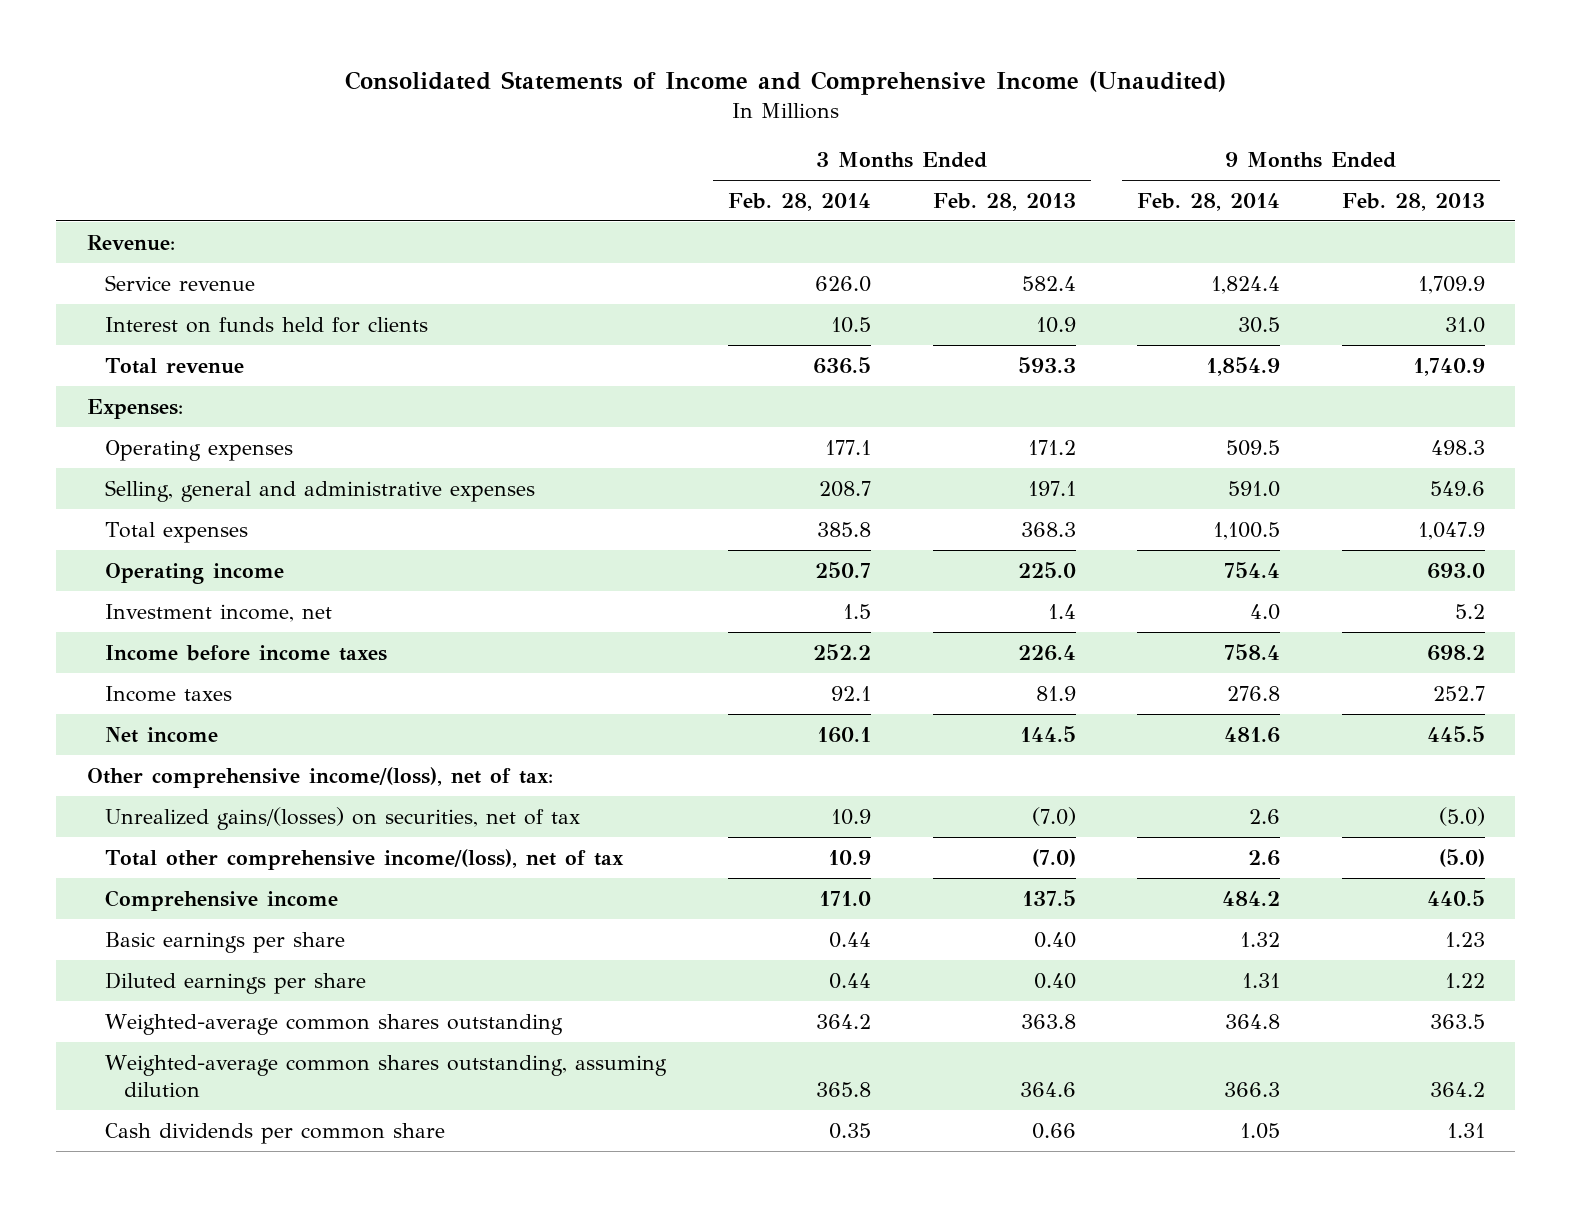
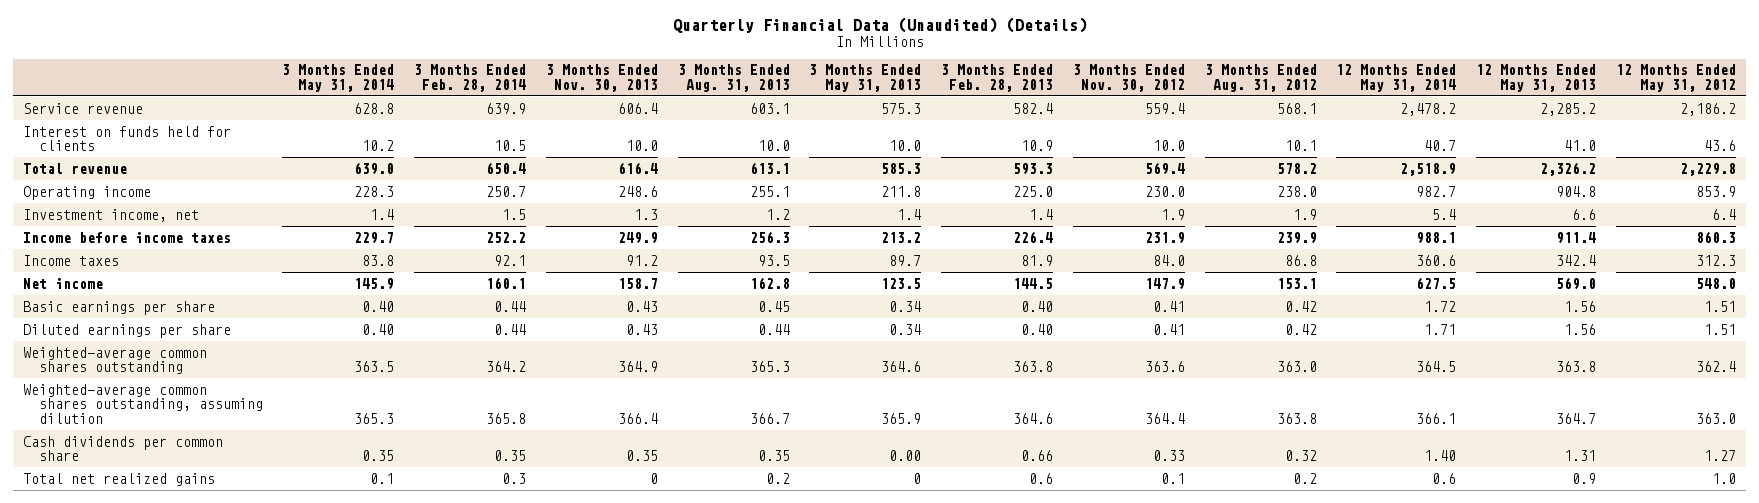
- Consolidated Statements of Income and Comprehensive Income (Unaudited)
+ Quarterly Financial Data (Unaudited) (Details)
- | 3 Months Ended Feb. 28, 2014 | 3 Months Ended Feb. 28, 2013 | 9 Months Ended Feb. 28, 2014 | 9 Months Ended Feb. 28, 2013
+ | 3 Months Ended May 31, 2014 | 3 Months Ended Feb. 28, 2014 | 3 Months Ended Nov. 30, 2013 | 3 Months Ended Aug. 31, 2013 | 3 Months Ended May 31, 2013 | 3 Months Ended Feb. 28, 2013 | 3 Months Ended Nov. 30, 2012 | 3 Months Ended Aug. 31, 2012 | 12 Months Ended May 31, 2014 | 12 Months Ended May 31, 2013 | 12 Months Ended May 31, 2012
- Revenue:
- Service revenue | 626.0 | 582.4 | 1,824.4 | 1,709.9
+ Service revenue | 628.8 | 639.9 | 606.4 | 603.1 | 575.3 | 582.4 | 559.4 | 568.1 | 2,478.2 | 2,285.2 | 2,186.2
- Total revenue | 636.5 | 593.3 | 1,854.9 | 1,740.9
- Expenses:
- Operating expenses | 177.1 | 171.2 | 509.5 | 498.3
- Selling, general and administrative expenses | 208.7 | 197.1 | 591.0 | 549.6
- Total expenses | 385.8 | 368.3 | 1,100.5 | 1,047.9
+ Total revenue | 639.0 | 650.4 | 616.4 | 613.1 | 585.3 | 593.3 | 569.4 | 578.2 | 2,518.9 | 2,326.2 | 2,229.8
- Other comprehensive income/(loss), net of tax:
- Unrealized gains/(losses) on securities, net of tax | 10.9 | (7.0) | 2.6 | (5.0)
- Total other comprehensive income/(loss), net of tax | 10.9 | (7.0) | 2.6 | (5.0)
- Comprehensive income | 171.0 | 137.5 | 484.2 | 440.5
+ Total net realized gains | 0.1 | 0.3 | 0 | 0.2 | 0 | 0.6 | 0.1 | 0.2 | 0.6 | 0.9 | 1.0

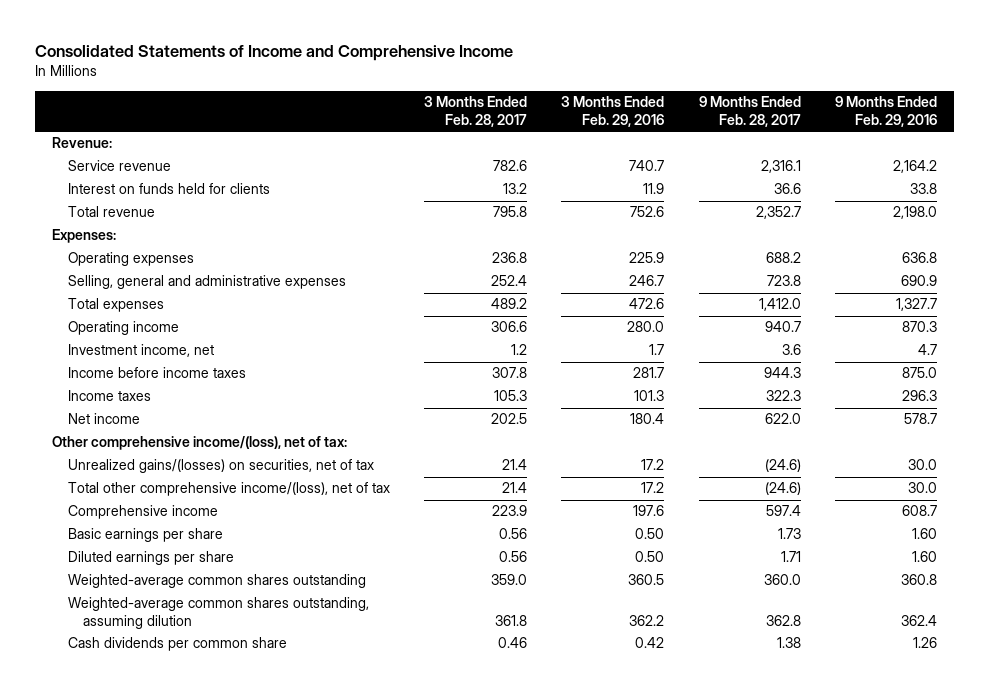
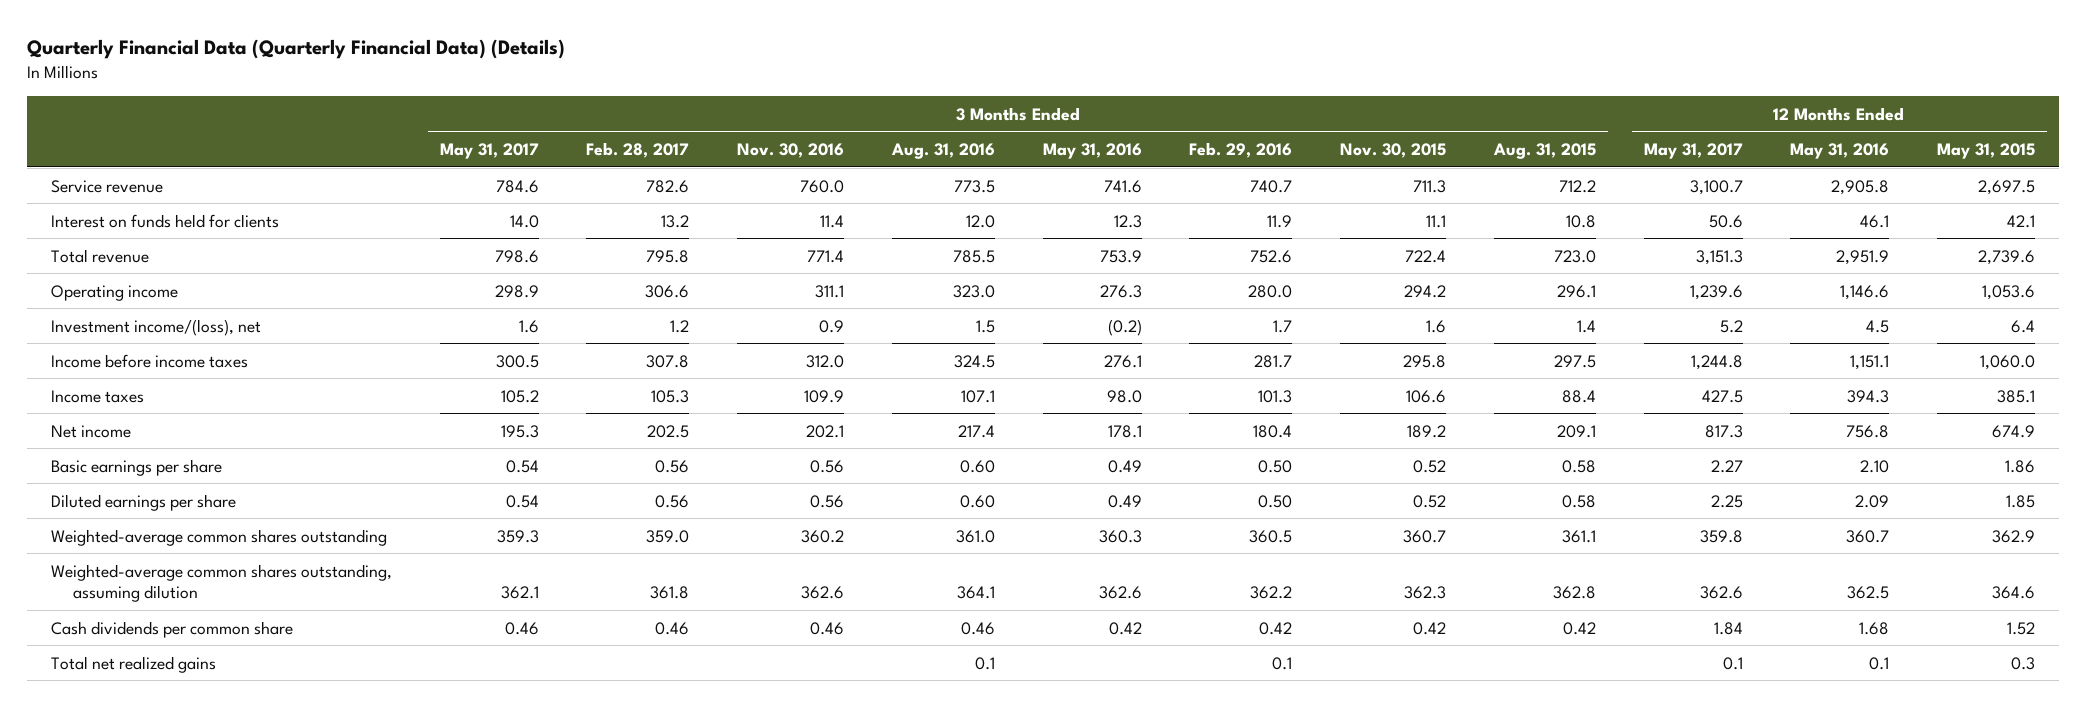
- Consolidated Statements of Income and Comprehensive Income
+ Quarterly Financial Data (Quarterly Financial Data) (Details)
- | 3 Months Ended Feb. 28, 2017 | 3 Months Ended Feb. 29, 2016 | 9 Months Ended Feb. 28, 2017 | 9 Months Ended Feb. 29, 2016
+ | 3 Months Ended May 31, 2017 | 3 Months Ended Feb. 28, 2017 | 3 Months Ended Nov. 30, 2016 | 3 Months Ended Aug. 31, 2016 | 3 Months Ended May 31, 2016 | 3 Months Ended Feb. 29, 2016 | 3 Months Ended Nov. 30, 2015 | 3 Months Ended Aug. 31, 2015 | 12 Months Ended May 31, 2017 | 12 Months Ended May 31, 2016 | 12 Months Ended May 31, 2015
- Revenue:
- Expenses:
- Operating expenses | 236.8 | 225.9 | 688.2 | 636.8
- Selling, general and administrative expenses | 252.4 | 246.7 | 723.8 | 690.9
- Total expenses | 489.2 | 472.6 | 1,412.0 | 1,327.7
- Investment income, net | 1.2 | 1.7 | 3.6 | 4.7
+ Investment income/(loss), net | 1.6 | 1.2 | 0.9 | 1.5 | (0.2) | 1.7 | 1.6 | 1.4 | 5.2 | 4.5 | 6.4
- Other comprehensive income/(loss), net of tax:
- Unrealized gains/(losses) on securities, net of tax | 21.4 | 17.2 | (24.6) | 30.0
- Total other comprehensive income/(loss), net of tax | 21.4 | 17.2 | (24.6) | 30.0
- Comprehensive income | 223.9 | 197.6 | 597.4 | 608.7
+ Total net realized gains | | | | 0.1 | | 0.1 | | | 0.1 | 0.1 | 0.3

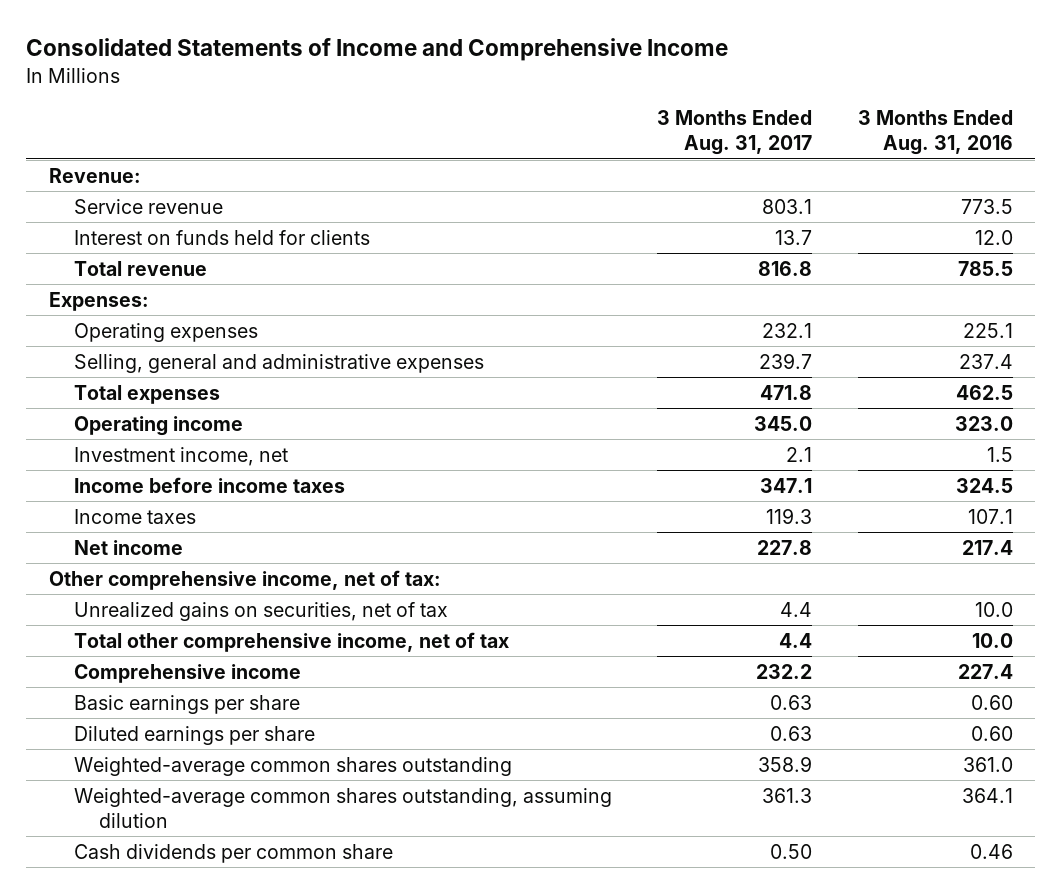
- Quarterly Financial Data (Quarterly Financial Data) (Details)
+ Consolidated Statements of Income and Comprehensive Income
- | 3 Months Ended May 31, 2017 | 3 Months Ended Feb. 28, 2017 | 3 Months Ended Nov. 30, 2016 | 3 Months Ended Aug. 31, 2016 | 3 Months Ended May 31, 2016 | 3 Months Ended Feb. 29, 2016 | 3 Months Ended Nov. 30, 2015 | 3 Months Ended Aug. 31, 2015 | 12 Months Ended May 31, 2017 | 12 Months Ended May 31, 2016 | 12 Months Ended May 31, 2015
+ | 3 Months Ended Aug. 31, 2017 | 3 Months Ended Aug. 31, 2016
+ Revenue:
+ Expenses:
+ Operating expenses | 232.1 | 225.1
+ Selling, general and administrative expenses | 239.7 | 237.4
+ Total expenses | 471.8 | 462.5
- Investment income/(loss), net | 1.6 | 1.2 | 0.9 | 1.5 | (0.2) | 1.7 | 1.6 | 1.4 | 5.2 | 4.5 | 6.4
+ Investment income, net | 2.1 | 1.5
+ Other comprehensive income, net of tax:
+ Unrealized gains on securities, net of tax | 4.4 | 10.0
+ Total other comprehensive income, net of tax | 4.4 | 10.0
+ Comprehensive income | 232.2 | 227.4
- Total net realized gains | | | | 0.1 | | 0.1 | | | 0.1 | 0.1 | 0.3

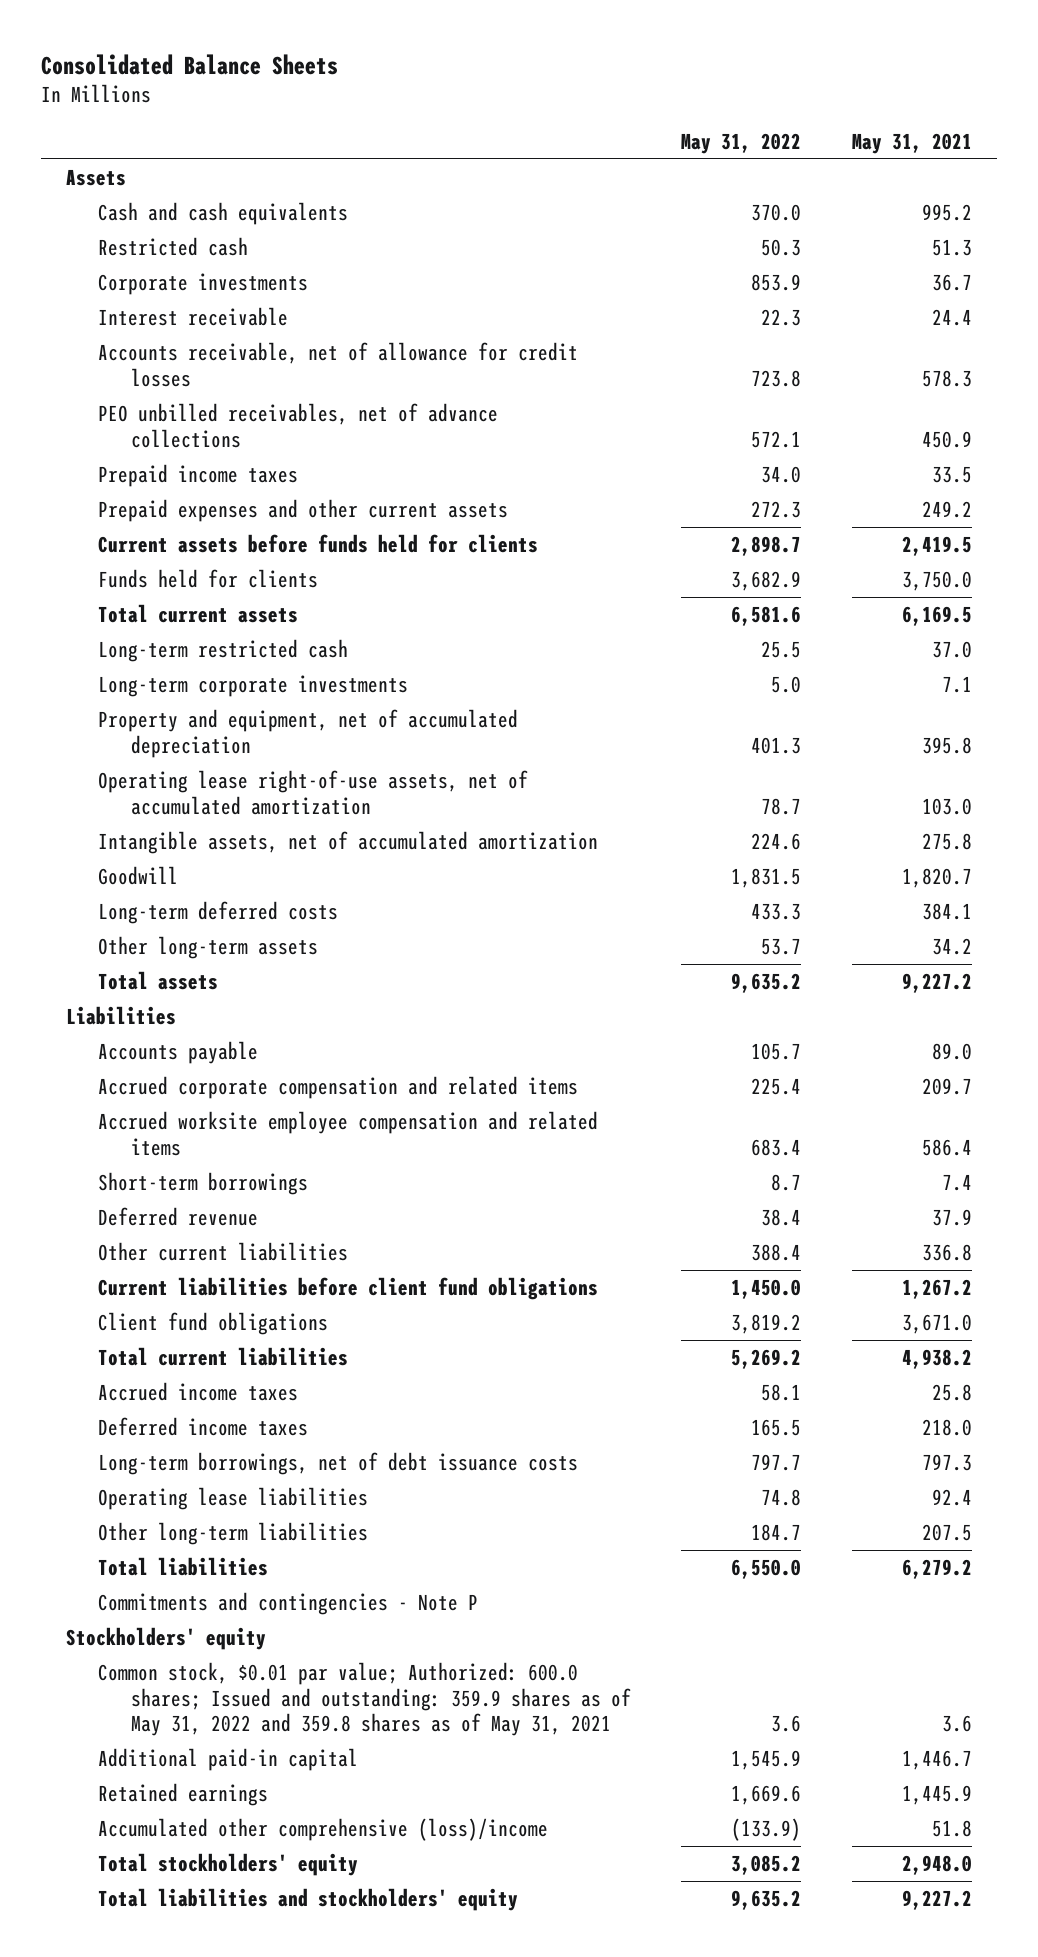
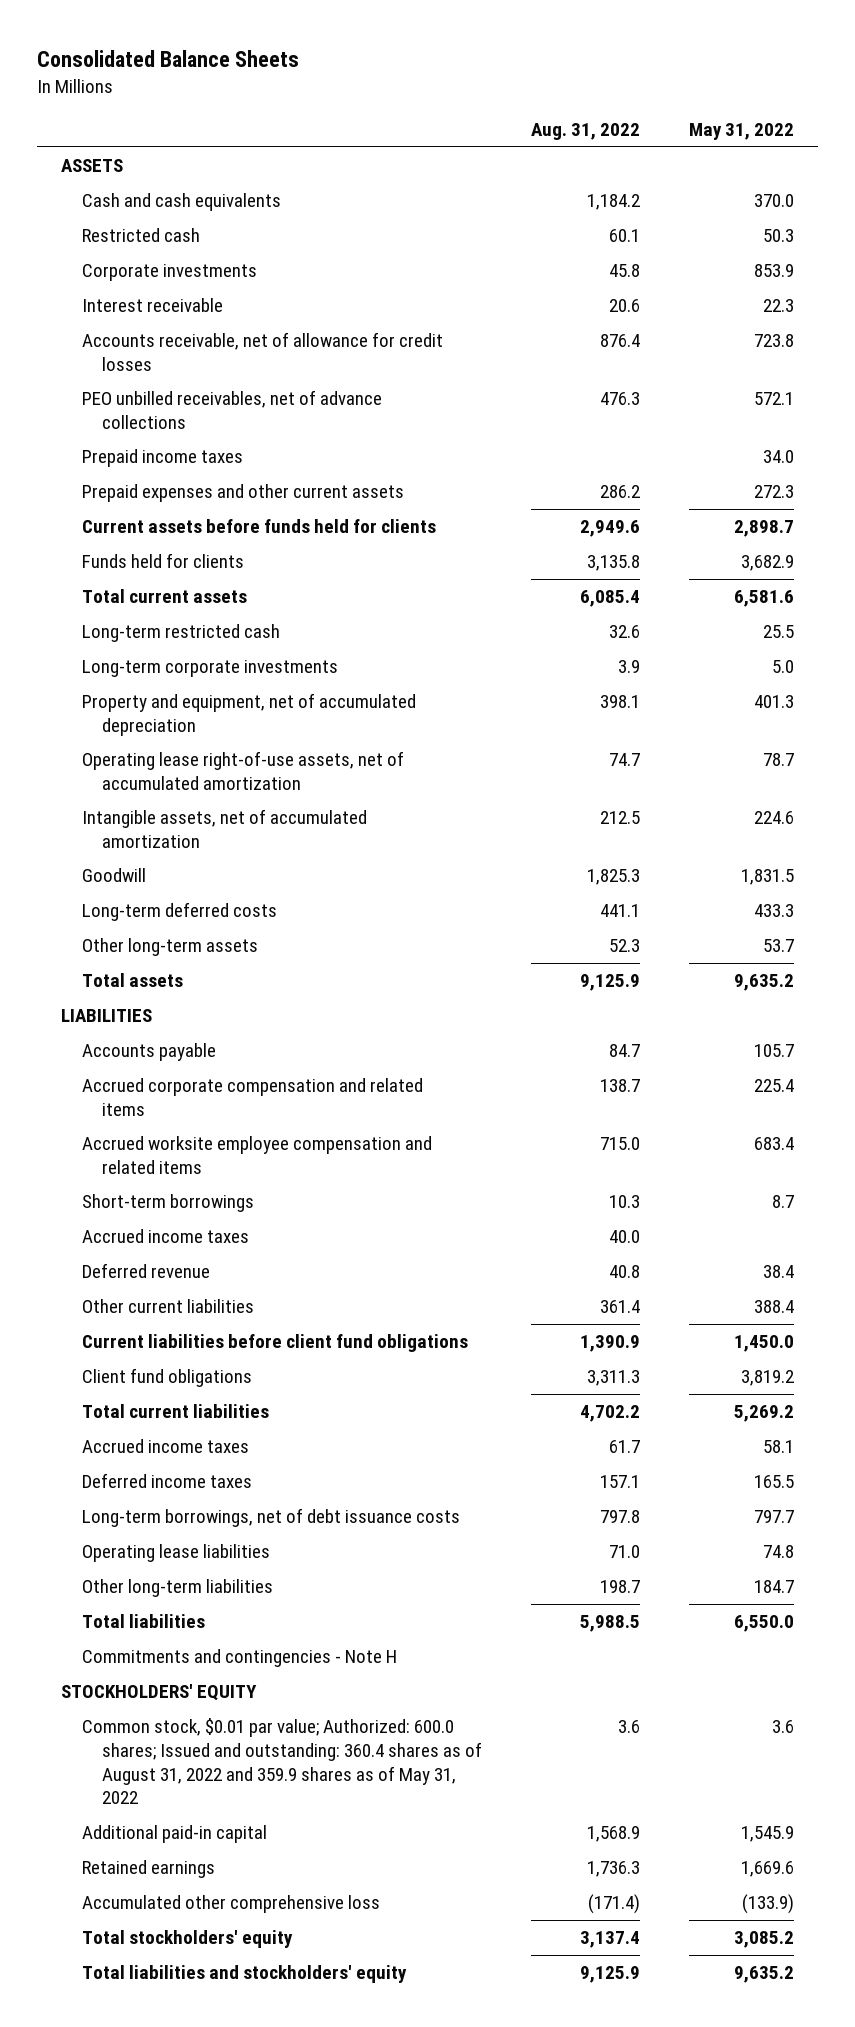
- | May 31, 2022 | May 31, 2021
+ | Aug. 31, 2022 | May 31, 2022
- Assets
+ ASSETS
- Liabilities
+ LIABILITIES
+ Accrued income taxes | 40.0 |
- Commitments and contingencies - Note P
- Stockholders' equity
- Common stock, $0.01 par value; Authorized: 600.0 shares; Issued and outstanding: 359.9 shares as of May 31, 2022 and 359.8 shares as of May 31, 2021 | 3.6 | 3.6
+ Commitments and contingencies - Note H
+ STOCKHOLDERS' EQUITY
+ Common stock, $0.01 par value; Authorized: 600.0 shares; Issued and outstanding: 360.4 shares as of August 31, 2022 and 359.9 shares as of May 31, 2022 | 3.6 | 3.6
- Accumulated other comprehensive (loss)/income | (133.9) | 51.8
+ Accumulated other comprehensive loss | (171.4) | (133.9)

